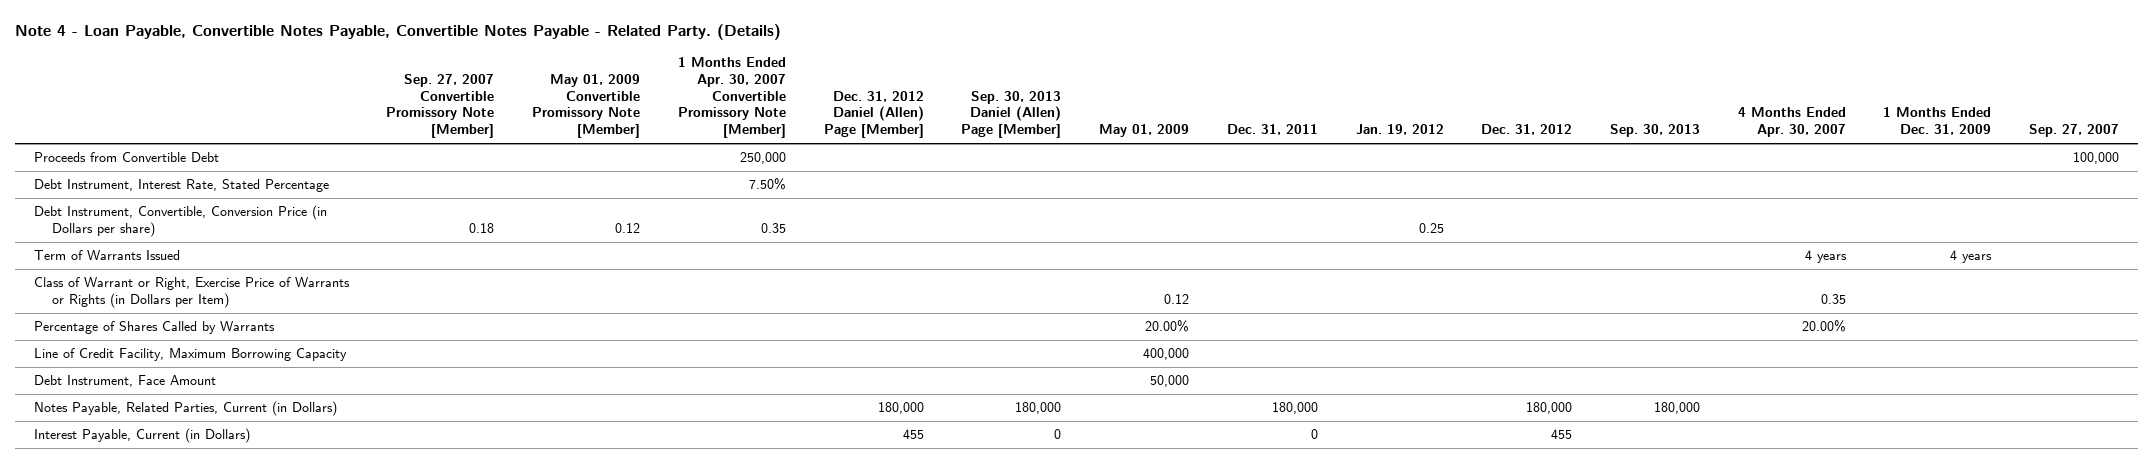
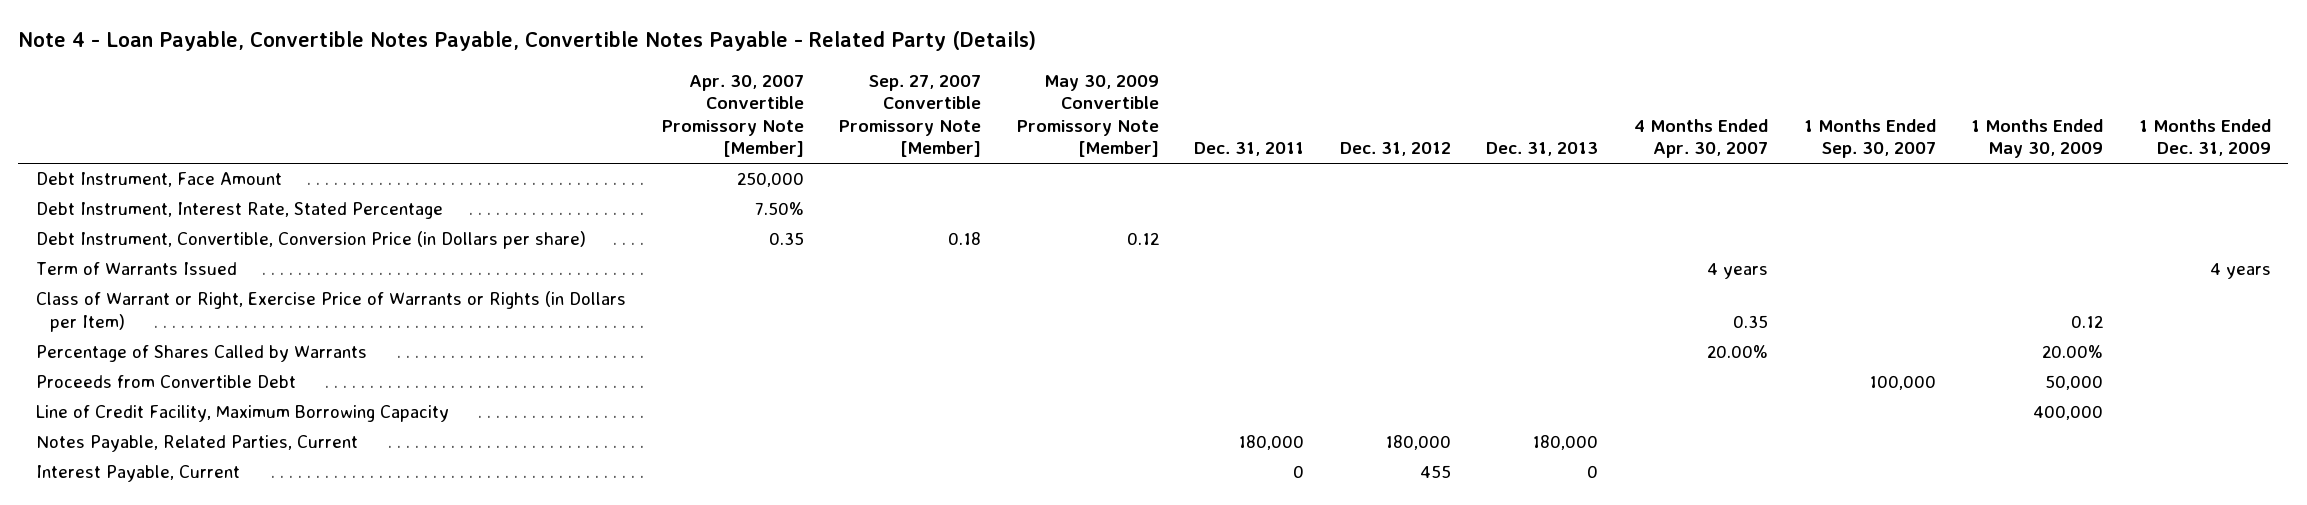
- Note 4 - Loan Payable, Convertible Notes Payable, Convertible Notes Payable - Related Party. (Details)
+ Note 4 - Loan Payable, Convertible Notes Payable, Convertible Notes Payable - Related Party (Details)
- | Sep. 27, 2007 Convertible Promissory Note [Member] | May 01, 2009 Convertible Promissory Note [Member] | 1 Months Ended Apr. 30, 2007 Convertible Promissory Note [Member] | Dec. 31, 2012 Daniel (Allen) Page [Member] | Sep. 30, 2013 Daniel (Allen) Page [Member] | May 01, 2009 | Dec. 31, 2011 | Jan. 19, 2012 | Dec. 31, 2012 | Sep. 30, 2013 | 4 Months Ended Apr. 30, 2007 | 1 Months Ended Dec. 31, 2009 | Sep. 27, 2007
+ | Apr. 30, 2007 Convertible Promissory Note [Member] | Sep. 27, 2007 Convertible Promissory Note [Member] | May 30, 2009 Convertible Promissory Note [Member] | Dec. 31, 2011 | Dec. 31, 2012 | Dec. 31, 2013 | 4 Months Ended Apr. 30, 2007 | 1 Months Ended Sep. 30, 2007 | 1 Months Ended May 30, 2009 | 1 Months Ended Dec. 31, 2009
moved up: Debt Instrument, Face Amount | 250,000 | | | | | | | | |
moved down: Proceeds from Convertible Debt | | | | | | | | 100,000 | 50,000 |
- Notes Payable, Related Parties, Current (in Dollars) | | | | 180,000 | 180,000 | | 180,000 | | 180,000 | 180,000 | | |
- Interest Payable, Current (in Dollars) | | | | 455 | 0 | | 0 | | 455 | | | |
+ Notes Payable, Related Parties, Current | | | | 180,000 | 180,000 | 180,000 | | | |
+ Interest Payable, Current | | | | 0 | 455 | 0 | | | |

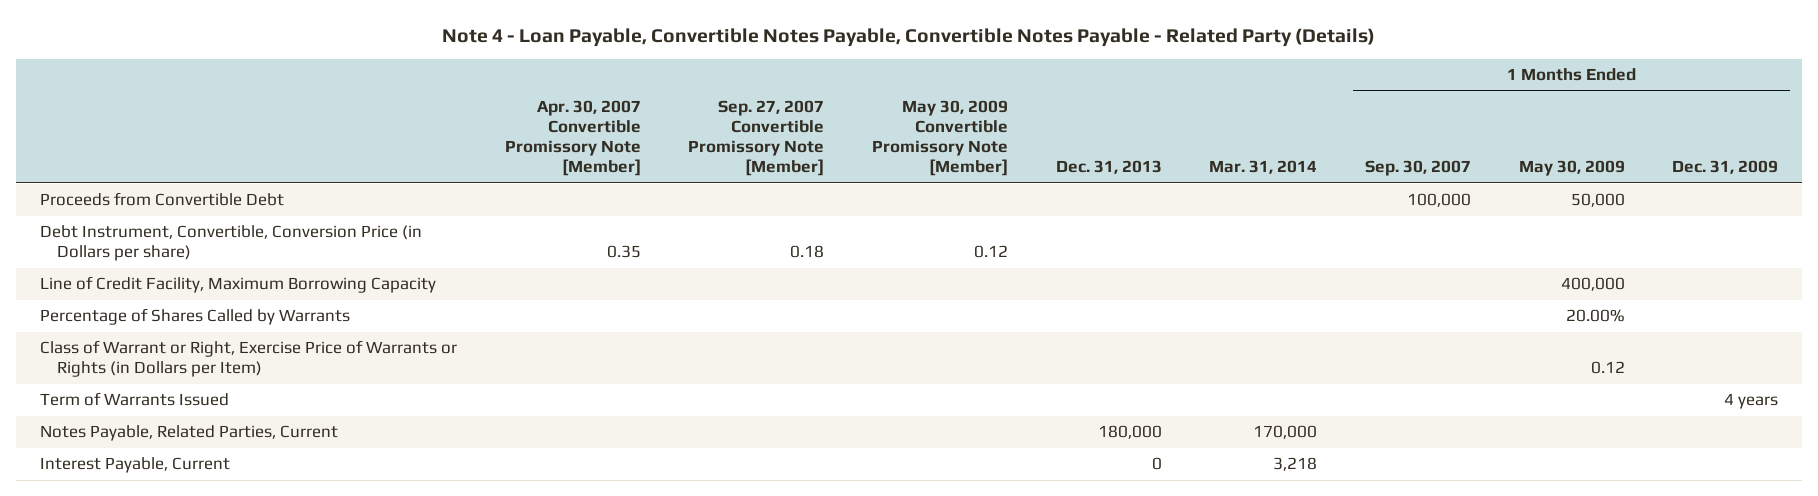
- | Apr. 30, 2007 Convertible Promissory Note [Member] | Sep. 27, 2007 Convertible Promissory Note [Member] | May 30, 2009 Convertible Promissory Note [Member] | Dec. 31, 2011 | Dec. 31, 2012 | Dec. 31, 2013 | 4 Months Ended Apr. 30, 2007 | 1 Months Ended Sep. 30, 2007 | 1 Months Ended May 30, 2009 | 1 Months Ended Dec. 31, 2009
+ | Apr. 30, 2007 Convertible Promissory Note [Member] | Sep. 27, 2007 Convertible Promissory Note [Member] | May 30, 2009 Convertible Promissory Note [Member] | Dec. 31, 2013 | Mar. 31, 2014 | 1 Months Ended Sep. 30, 2007 | 1 Months Ended May 30, 2009 | 1 Months Ended Dec. 31, 2009
- Debt Instrument, Face Amount | 250,000 | | | | | | | | |
- Debt Instrument, Interest Rate, Stated Percentage | 7.50% | | | | | | | | |
moved down: Debt Instrument, Convertible, Conversion Price (in Dollars per share) | 0.35 | 0.18 | 0.12 | | | | |
moved down: Percentage of Shares Called by Warrants | | | | | | | 20.00% |
moved down: Class of Warrant or Right, Exercise Price of Warrants or Rights (in Dollars per Item) | | | | | | | 0.12 |
moved down: Term of Warrants Issued | | | | | | | | 4 years

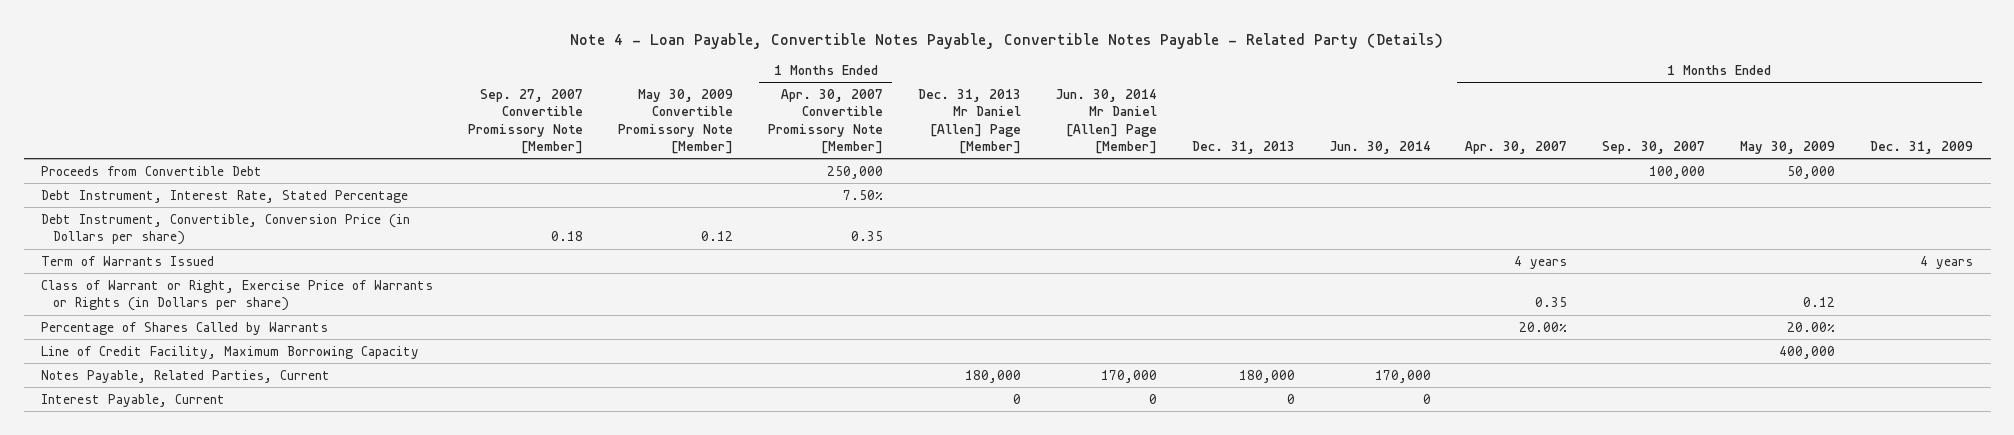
- | Apr. 30, 2007 Convertible Promissory Note [Member] | Sep. 27, 2007 Convertible Promissory Note [Member] | May 30, 2009 Convertible Promissory Note [Member] | Dec. 31, 2013 | Mar. 31, 2014 | 1 Months Ended Sep. 30, 2007 | 1 Months Ended May 30, 2009 | 1 Months Ended Dec. 31, 2009
+ | Sep. 27, 2007 Convertible Promissory Note [Member] | May 30, 2009 Convertible Promissory Note [Member] | 1 Months Ended Apr. 30, 2007 Convertible Promissory Note [Member] | Dec. 31, 2013 Mr Daniel [Allen] Page [Member] | Jun. 30, 2014 Mr Daniel [Allen] Page [Member] | Dec. 31, 2013 | Jun. 30, 2014 | 1 Months Ended Apr. 30, 2007 | 1 Months Ended Sep. 30, 2007 | 1 Months Ended May 30, 2009 | 1 Months Ended Dec. 31, 2009
+ Debt Instrument, Interest Rate, Stated Percentage | | | 7.50% | | | | | | | |
- Class of Warrant or Right, Exercise Price of Warrants or Rights (in Dollars per Item) | | | | | | | 0.12 |
+ Class of Warrant or Right, Exercise Price of Warrants or Rights (in Dollars per share) | | | | | | | | 0.35 | | 0.12 |
moved down: Percentage of Shares Called by Warrants | | | | | | | | 20.00% | | 20.00% |
moved down: Line of Credit Facility, Maximum Borrowing Capacity | | | | | | | | | | 400,000 |

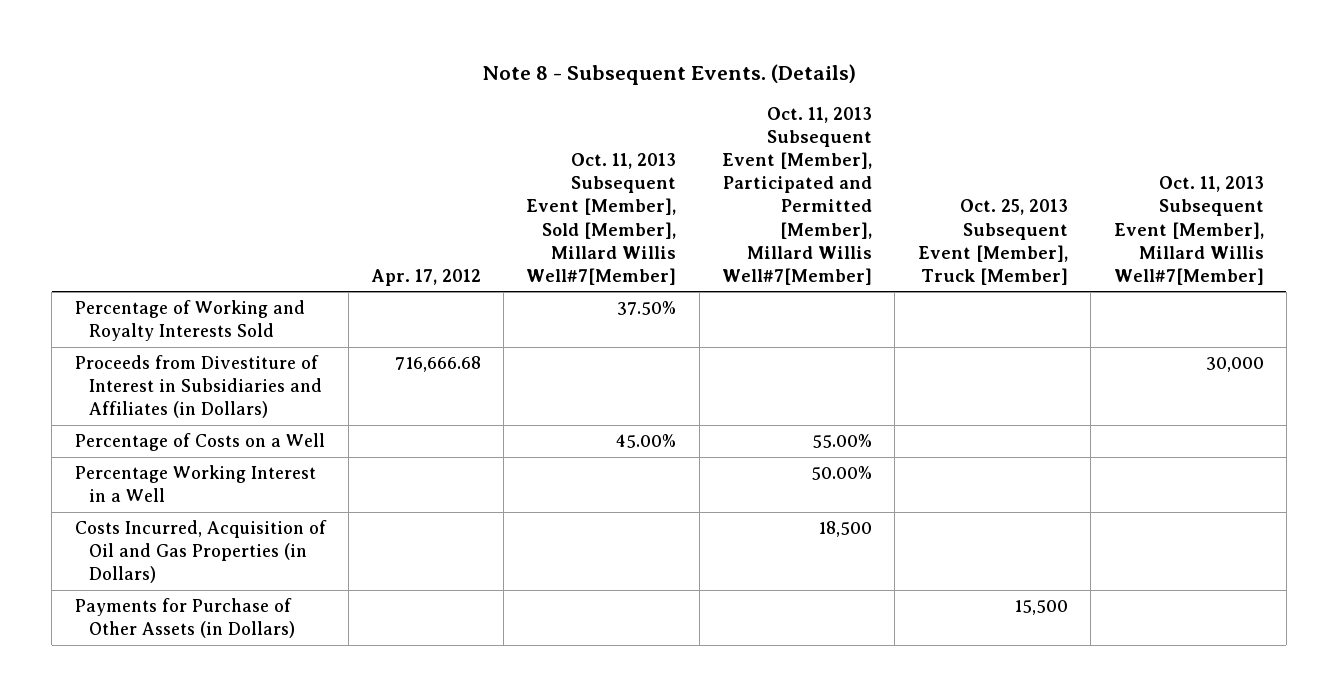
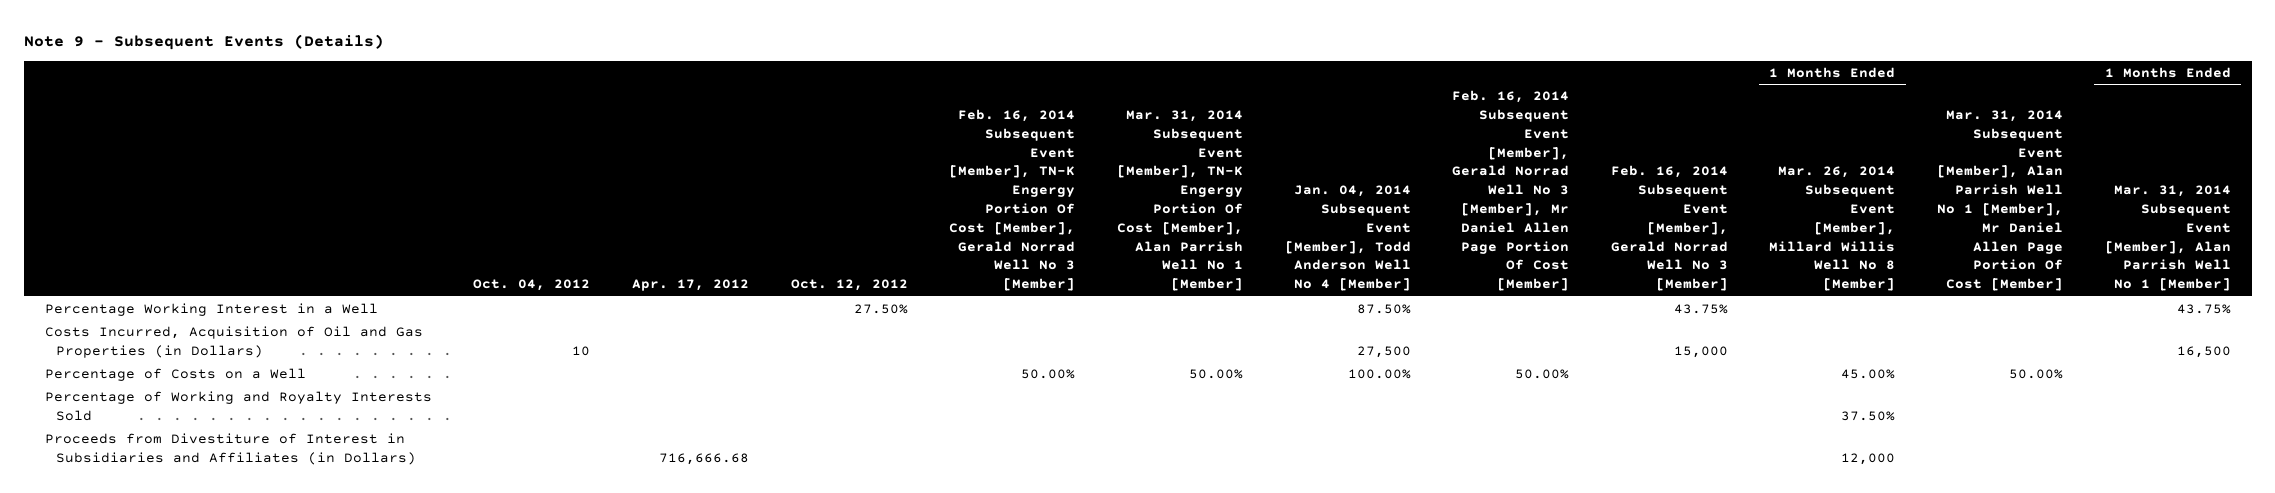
- Note 8 - Subsequent Events. (Details)
+ Note 9 - Subsequent Events (Details)
- | Apr. 17, 2012 | Oct. 11, 2013 Subsequent Event [Member], Sold [Member], Millard Willis Well#7[Member] | Oct. 11, 2013 Subsequent Event [Member], Participated and Permitted [Member], Millard Willis Well#7[Member] | Oct. 25, 2013 Subsequent Event [Member], Truck [Member] | Oct. 11, 2013 Subsequent Event [Member], Millard Willis Well#7[Member]
+ | Oct. 04, 2012 | Apr. 17, 2012 | Oct. 12, 2012 | Feb. 16, 2014 Subsequent Event [Member], TN-K Engergy Portion Of Cost [Member], Gerald Norrad Well No 3 [Member] | Mar. 31, 2014 Subsequent Event [Member], TN-K Engergy Portion Of Cost [Member], Alan Parrish Well No 1 [Member] | Jan. 04, 2014 Subsequent Event [Member], Todd Anderson Well No 4 [Member] | Feb. 16, 2014 Subsequent Event [Member], Gerald Norrad Well No 3 [Member], Mr Daniel Allen Page Portion Of Cost [Member] | Feb. 16, 2014 Subsequent Event [Member], Gerald Norrad Well No 3 [Member] | 1 Months Ended Mar. 26, 2014 Subsequent Event [Member], Millard Willis Well No 8 [Member] | Mar. 31, 2014 Subsequent Event [Member], Alan Parrish Well No 1 [Member], Mr Daniel Allen Page Portion Of Cost [Member] | 1 Months Ended Mar. 31, 2014 Subsequent Event [Member], Alan Parrish Well No 1 [Member]
- Payments for Purchase of Other Assets (in Dollars) | | | | 15,500 |
moved down: Percentage of Costs on a Well | | | | 50.00% | 50.00% | 100.00% | 50.00% | | 45.00% | 50.00% |
moved down: Percentage of Working and Royalty Interests Sold | | | | | | | | | 37.50% | |
moved down: Proceeds from Divestiture of Interest in Subsidiaries and Affiliates (in Dollars) | | 716,666.68 | | | | | | | 12,000 | |

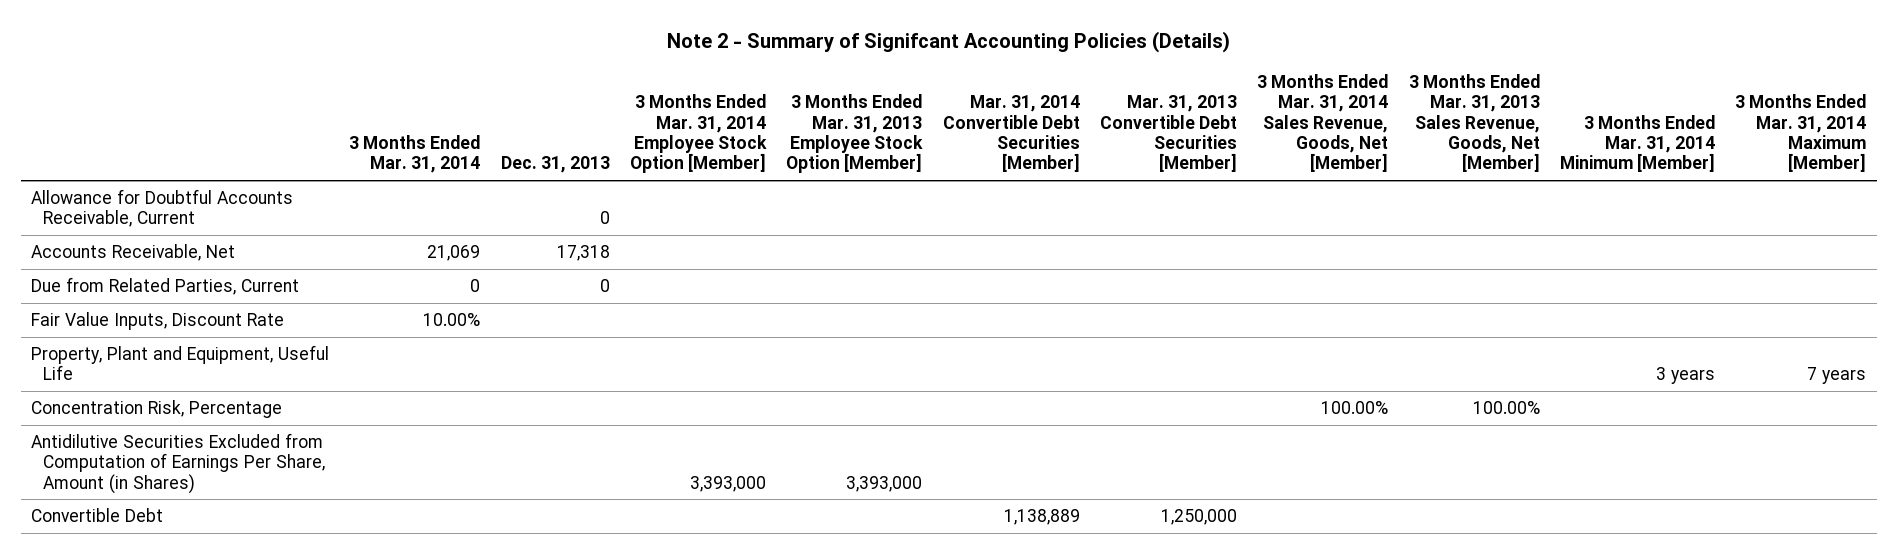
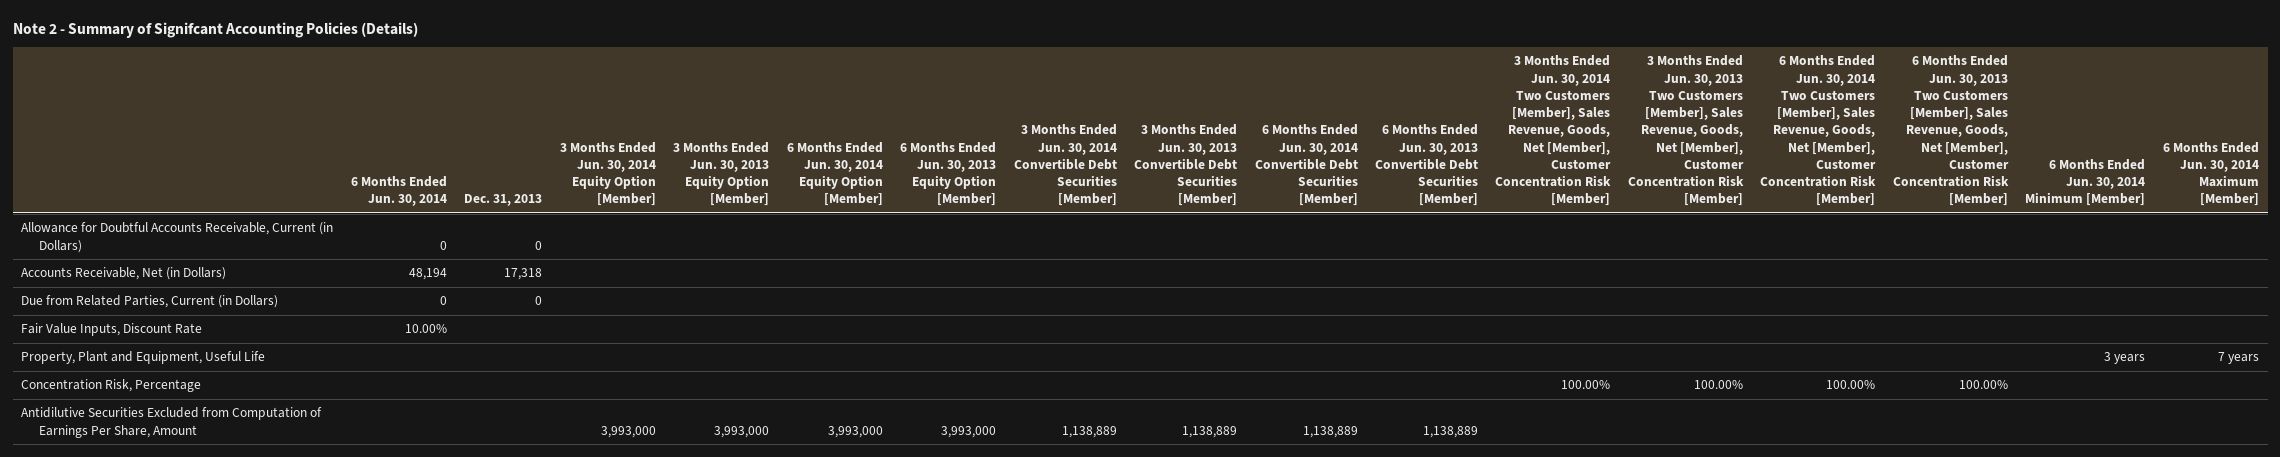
- | 3 Months Ended Mar. 31, 2014 | Dec. 31, 2013 | 3 Months Ended Mar. 31, 2014 Employee Stock Option [Member] | 3 Months Ended Mar. 31, 2013 Employee Stock Option [Member] | Mar. 31, 2014 Convertible Debt Securities [Member] | Mar. 31, 2013 Convertible Debt Securities [Member] | 3 Months Ended Mar. 31, 2014 Sales Revenue, Goods, Net [Member] | 3 Months Ended Mar. 31, 2013 Sales Revenue, Goods, Net [Member] | 3 Months Ended Mar. 31, 2014 Minimum [Member] | 3 Months Ended Mar. 31, 2014 Maximum [Member]
+ | 6 Months Ended Jun. 30, 2014 | Dec. 31, 2013 | 3 Months Ended Jun. 30, 2014 Equity Option [Member] | 3 Months Ended Jun. 30, 2013 Equity Option [Member] | 6 Months Ended Jun. 30, 2014 Equity Option [Member] | 6 Months Ended Jun. 30, 2013 Equity Option [Member] | 3 Months Ended Jun. 30, 2014 Convertible Debt Securities [Member] | 3 Months Ended Jun. 30, 2013 Convertible Debt Securities [Member] | 6 Months Ended Jun. 30, 2014 Convertible Debt Securities [Member] | 6 Months Ended Jun. 30, 2013 Convertible Debt Securities [Member] | 3 Months Ended Jun. 30, 2014 Two Customers [Member], Sales Revenue, Goods, Net [Member], Customer Concentration Risk [Member] | 3 Months Ended Jun. 30, 2013 Two Customers [Member], Sales Revenue, Goods, Net [Member], Customer Concentration Risk [Member] | 6 Months Ended Jun. 30, 2014 Two Customers [Member], Sales Revenue, Goods, Net [Member], Customer Concentration Risk [Member] | 6 Months Ended Jun. 30, 2013 Two Customers [Member], Sales Revenue, Goods, Net [Member], Customer Concentration Risk [Member] | 6 Months Ended Jun. 30, 2014 Minimum [Member] | 6 Months Ended Jun. 30, 2014 Maximum [Member]
- Allowance for Doubtful Accounts Receivable, Current | | 0 | | | | | | | |
- Accounts Receivable, Net | 21,069 | 17,318 | | | | | | | |
- Due from Related Parties, Current | 0 | 0 | | | | | | | |
+ Allowance for Doubtful Accounts Receivable, Current (in Dollars) | 0 | 0 | | | | | | | | | | | | | |
+ Accounts Receivable, Net (in Dollars) | 48,194 | 17,318 | | | | | | | | | | | | | |
+ Due from Related Parties, Current (in Dollars) | 0 | 0 | | | | | | | | | | | | | |
- Antidilutive Securities Excluded from Computation of Earnings Per Share, Amount (in Shares) | | | 3,393,000 | 3,393,000 | | | | | |
- Convertible Debt | | | | | 1,138,889 | 1,250,000 | | | |
+ Antidilutive Securities Excluded from Computation of Earnings Per Share, Amount | | | 3,993,000 | 3,993,000 | 3,993,000 | 3,993,000 | 1,138,889 | 1,138,889 | 1,138,889 | 1,138,889 | | | | | |

